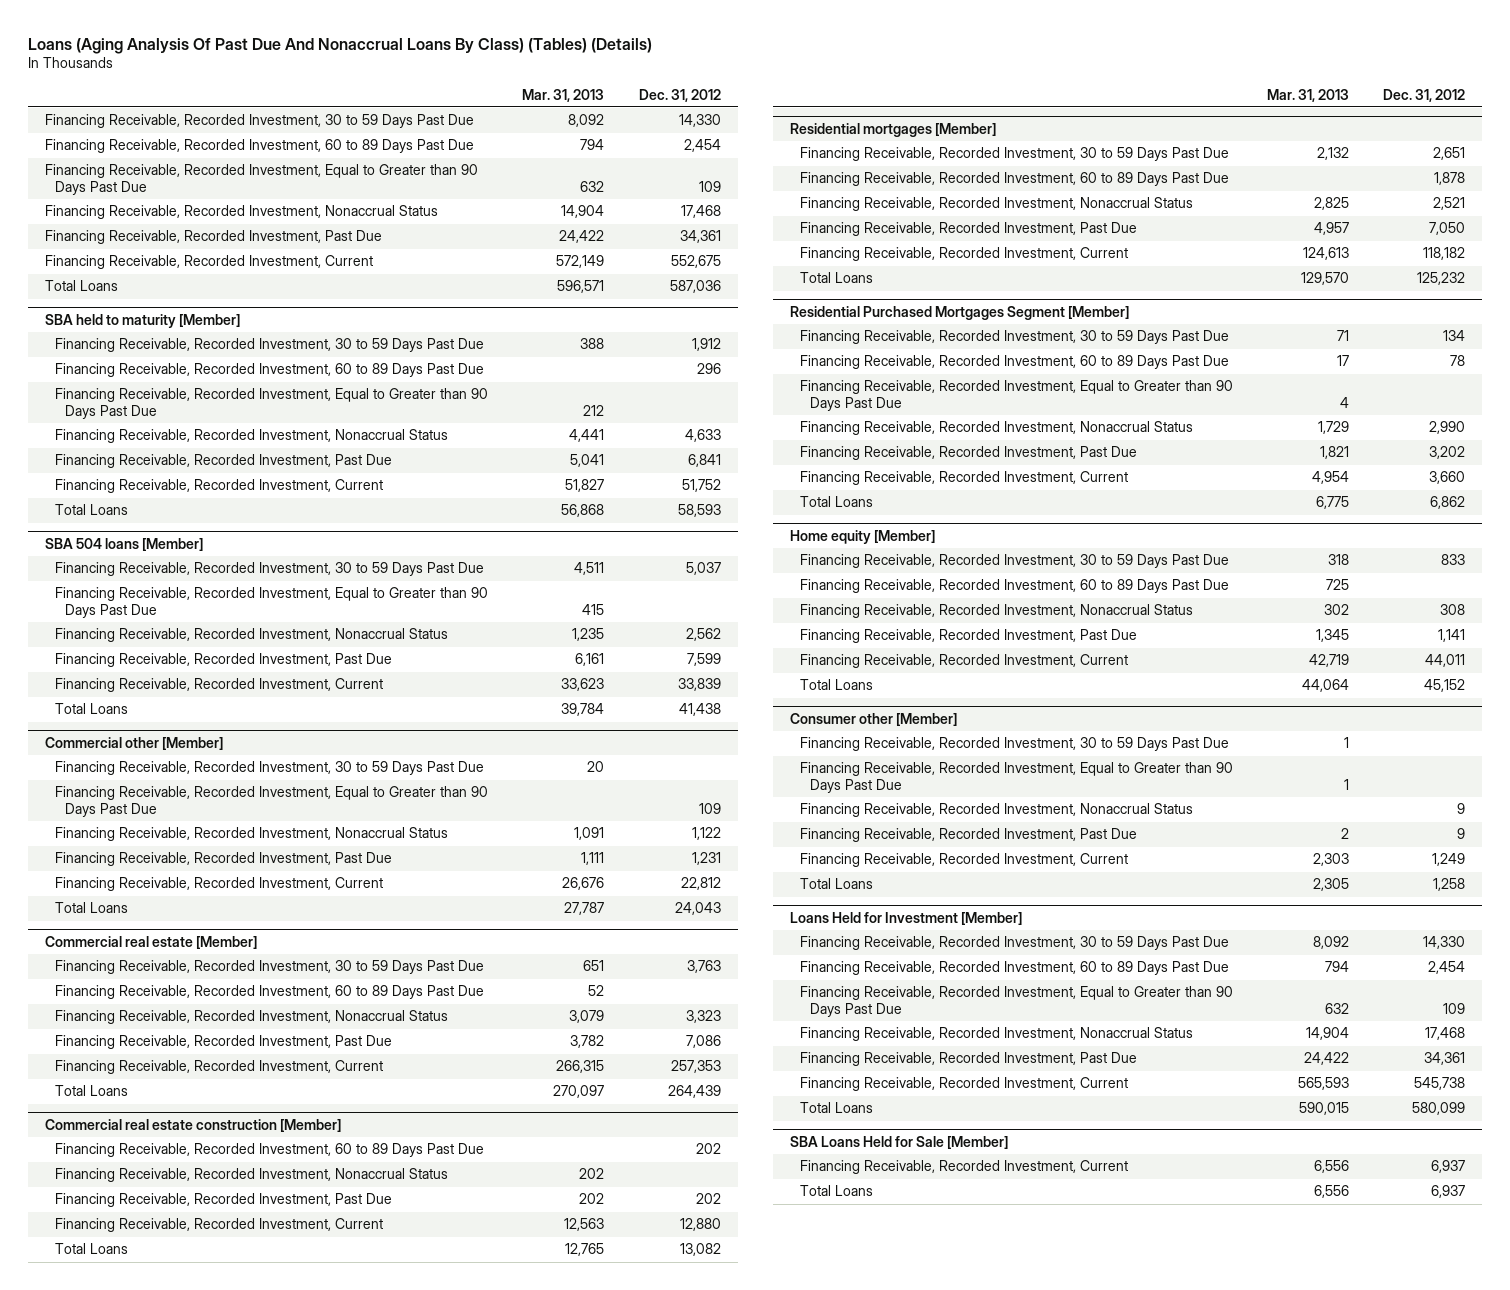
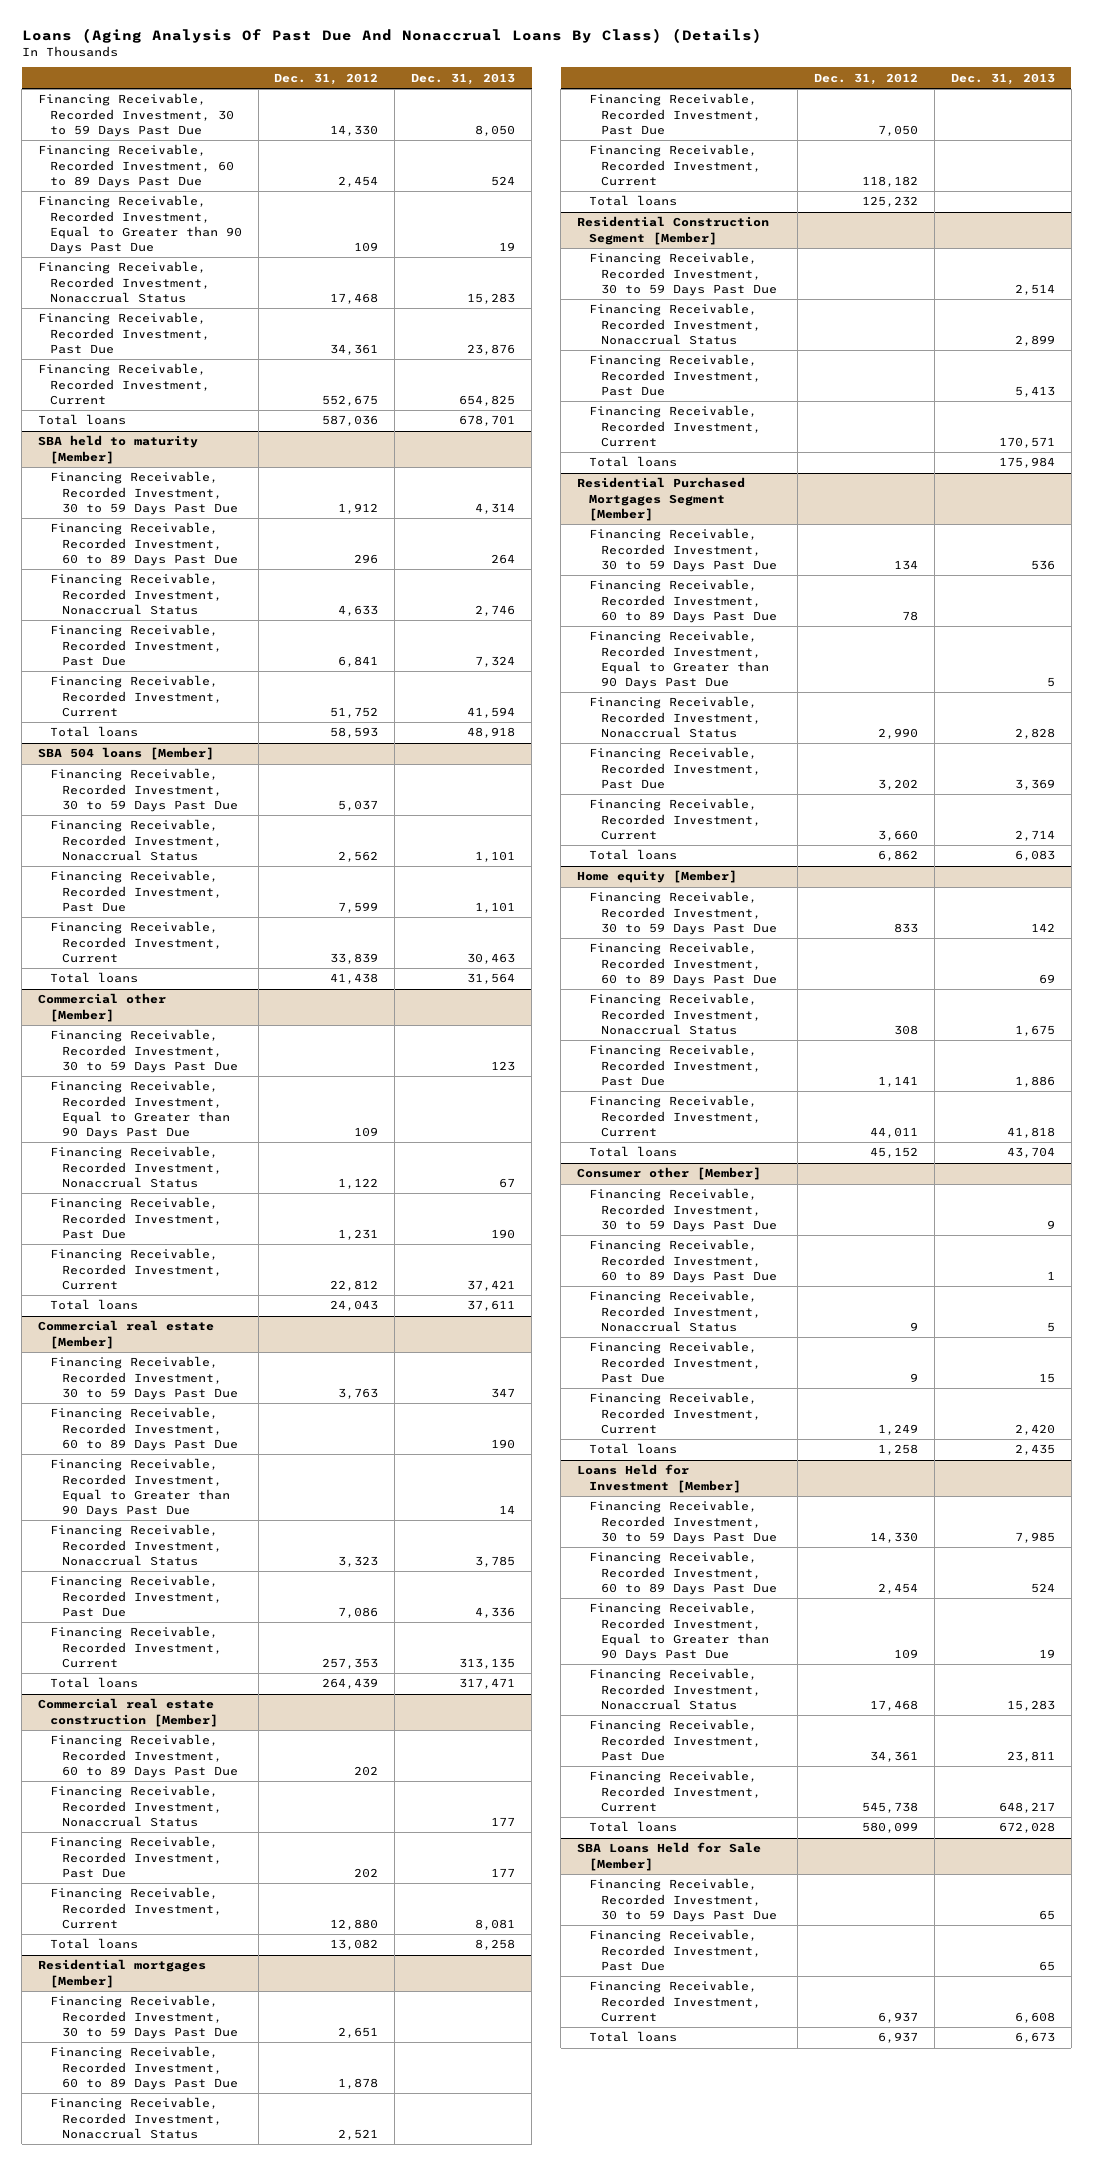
- Loans (Aging Analysis Of Past Due And Nonaccrual Loans By Class) (Tables) (Details)
+ Loans (Aging Analysis Of Past Due And Nonaccrual Loans By Class) (Details)
- | Mar. 31, 2013 | Dec. 31, 2012
+ | Dec. 31, 2012 | Dec. 31, 2013
- Total Loans | 596,571 | 587,036
+ Total loans | 587,036 | 678,701
@ SBA held to maturity [Member]
- Financing Receivable, Recorded Investment, Equal to Greater than 90 Days Past Due | 212 |
- Total Loans | 56,868 | 58,593
+ Total loans | 58,593 | 48,918
@ SBA 504 loans [Member]
- Financing Receivable, Recorded Investment, Equal to Greater than 90 Days Past Due | 415 |
- Total Loans | 39,784 | 41,438
+ Total loans | 41,438 | 31,564
@ Commercial other [Member]
- Total Loans | 27,787 | 24,043
+ Total loans | 24,043 | 37,611
@ Commercial real estate [Member]
+ Financing Receivable, Recorded Investment, Equal to Greater than 90 Days Past Due | | 14
- Total Loans | 270,097 | 264,439
+ Total loans | 264,439 | 317,471
@ Commercial real estate construction [Member]
- Total Loans | 12,765 | 13,082
+ Total loans | 13,082 | 8,258
@ Residential mortgages [Member]
- Total Loans | 129,570 | 125,232
+ Total loans | 125,232 |
+ Residential Construction Segment [Member]
+ Financing Receivable, Recorded Investment, 30 to 59 Days Past Due | | 2,514
+ Financing Receivable, Recorded Investment, Nonaccrual Status | | 2,899
+ Financing Receivable, Recorded Investment, Past Due | | 5,413
+ Financing Receivable, Recorded Investment, Current | | 170,571
+ Total loans | | 175,984
@ Residential Purchased Mortgages Segment [Member]
- Total Loans | 6,775 | 6,862
+ Total loans | 6,862 | 6,083
@ Home equity [Member]
- Total Loans | 44,064 | 45,152
+ Total loans | 45,152 | 43,704
@ Consumer other [Member]
- Financing Receivable, Recorded Investment, Equal to Greater than 90 Days Past Due | 1 |
+ Financing Receivable, Recorded Investment, 60 to 89 Days Past Due | | 1
- Total Loans | 2,305 | 1,258
+ Total loans | 1,258 | 2,435
@ Loans Held for Investment [Member]
- Total Loans | 590,015 | 580,099
+ Total loans | 580,099 | 672,028
@ SBA Loans Held for Sale [Member]
+ Financing Receivable, Recorded Investment, 30 to 59 Days Past Due | | 65
+ Financing Receivable, Recorded Investment, Past Due | | 65
- Total Loans | 6,556 | 6,937
+ Total loans | 6,937 | 6,673

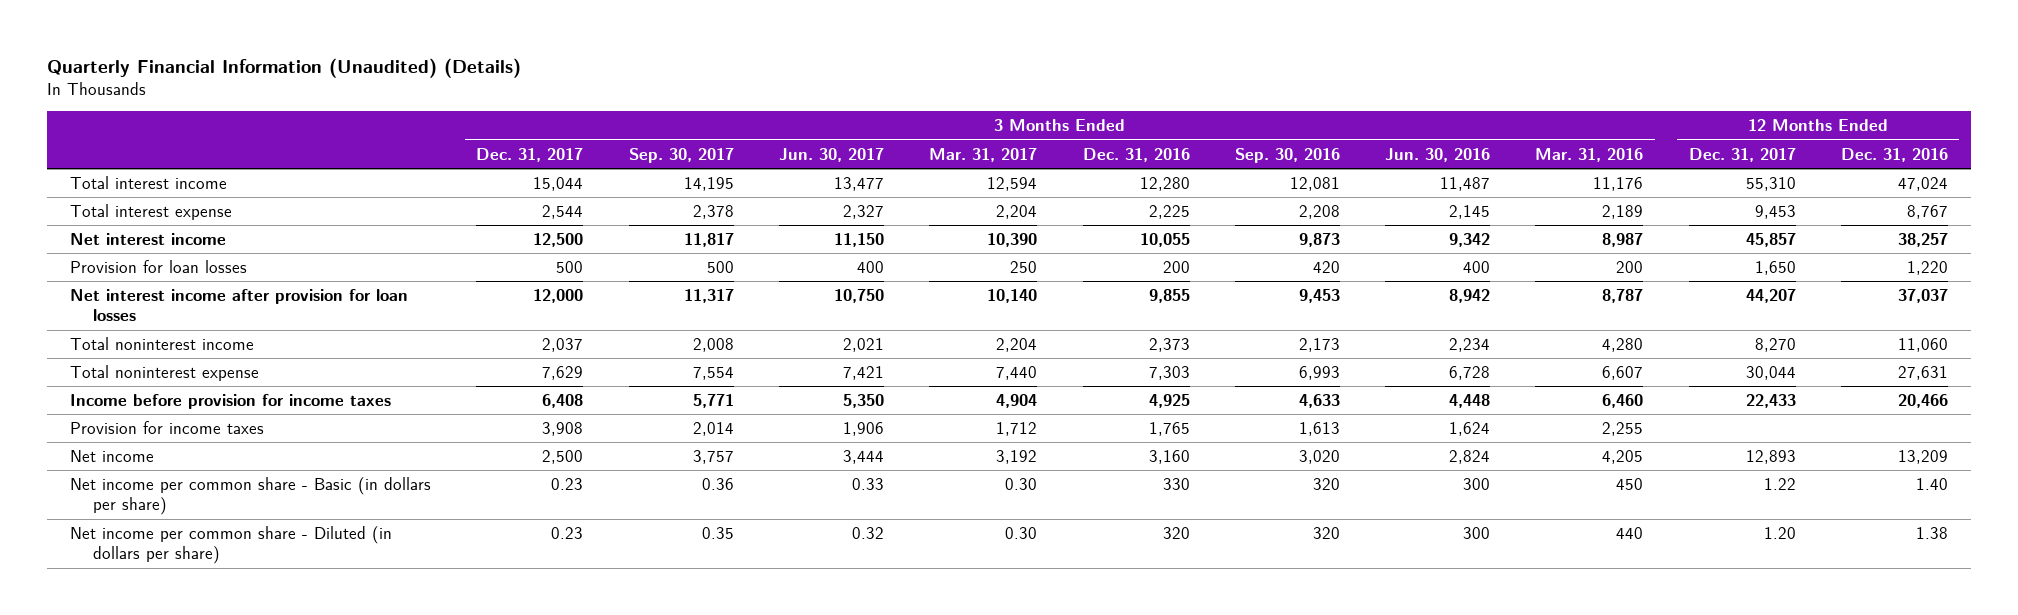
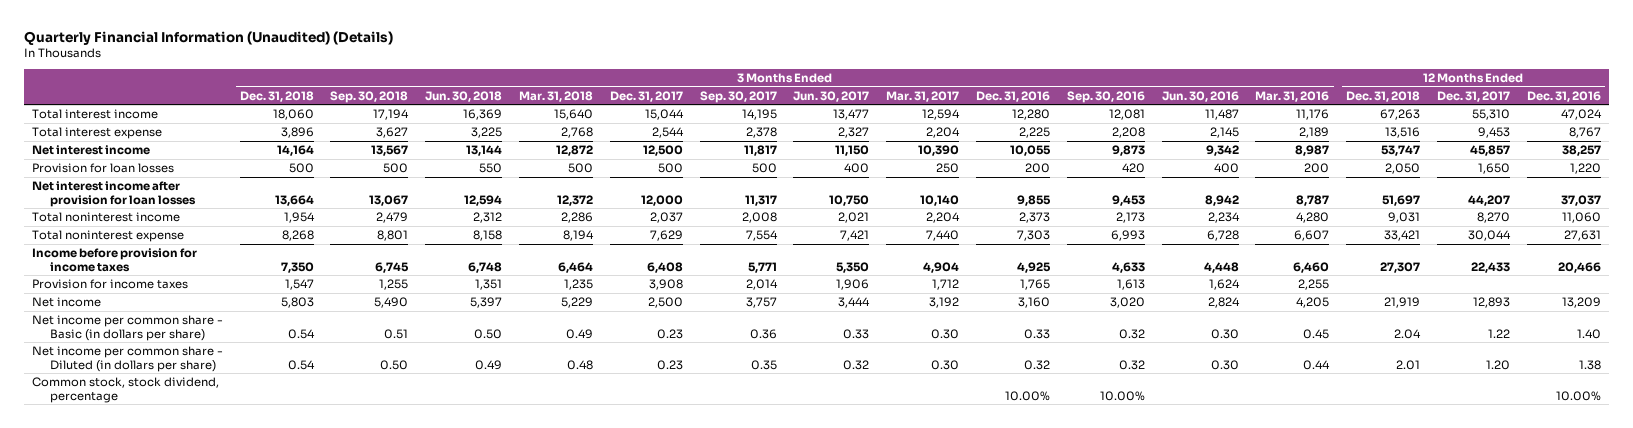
- | 3 Months Ended Dec. 31, 2017 | 3 Months Ended Sep. 30, 2017 | 3 Months Ended Jun. 30, 2017 | 3 Months Ended Mar. 31, 2017 | 3 Months Ended Dec. 31, 2016 | 3 Months Ended Sep. 30, 2016 | 3 Months Ended Jun. 30, 2016 | 3 Months Ended Mar. 31, 2016 | 12 Months Ended Dec. 31, 2017 | 12 Months Ended Dec. 31, 2016
+ | 3 Months Ended Dec. 31, 2018 | 3 Months Ended Sep. 30, 2018 | 3 Months Ended Jun. 30, 2018 | 3 Months Ended Mar. 31, 2018 | 3 Months Ended Dec. 31, 2017 | 3 Months Ended Sep. 30, 2017 | 3 Months Ended Jun. 30, 2017 | 3 Months Ended Mar. 31, 2017 | 3 Months Ended Dec. 31, 2016 | 3 Months Ended Sep. 30, 2016 | 3 Months Ended Jun. 30, 2016 | 3 Months Ended Mar. 31, 2016 | 12 Months Ended Dec. 31, 2018 | 12 Months Ended Dec. 31, 2017 | 12 Months Ended Dec. 31, 2016
- Net income per common share - Basic (in dollars per share) | 0.23 | 0.36 | 0.33 | 0.30 | 330 | 320 | 300 | 450 | 1.22 | 1.40
- Net income per common share - Diluted (in dollars per share) | 0.23 | 0.35 | 0.32 | 0.30 | 320 | 320 | 300 | 440 | 1.20 | 1.38
+ Net income per common share - Basic (in dollars per share) | 0.54 | 0.51 | 0.50 | 0.49 | 0.23 | 0.36 | 0.33 | 0.30 | 0.33 | 0.32 | 0.30 | 0.45 | 2.04 | 1.22 | 1.40
+ Net income per common share - Diluted (in dollars per share) | 0.54 | 0.50 | 0.49 | 0.48 | 0.23 | 0.35 | 0.32 | 0.30 | 0.32 | 0.32 | 0.30 | 0.44 | 2.01 | 1.20 | 1.38
+ Common stock, stock dividend, percentage | | | | | | | | | 10.00% | 10.00% | | | | | 10.00%

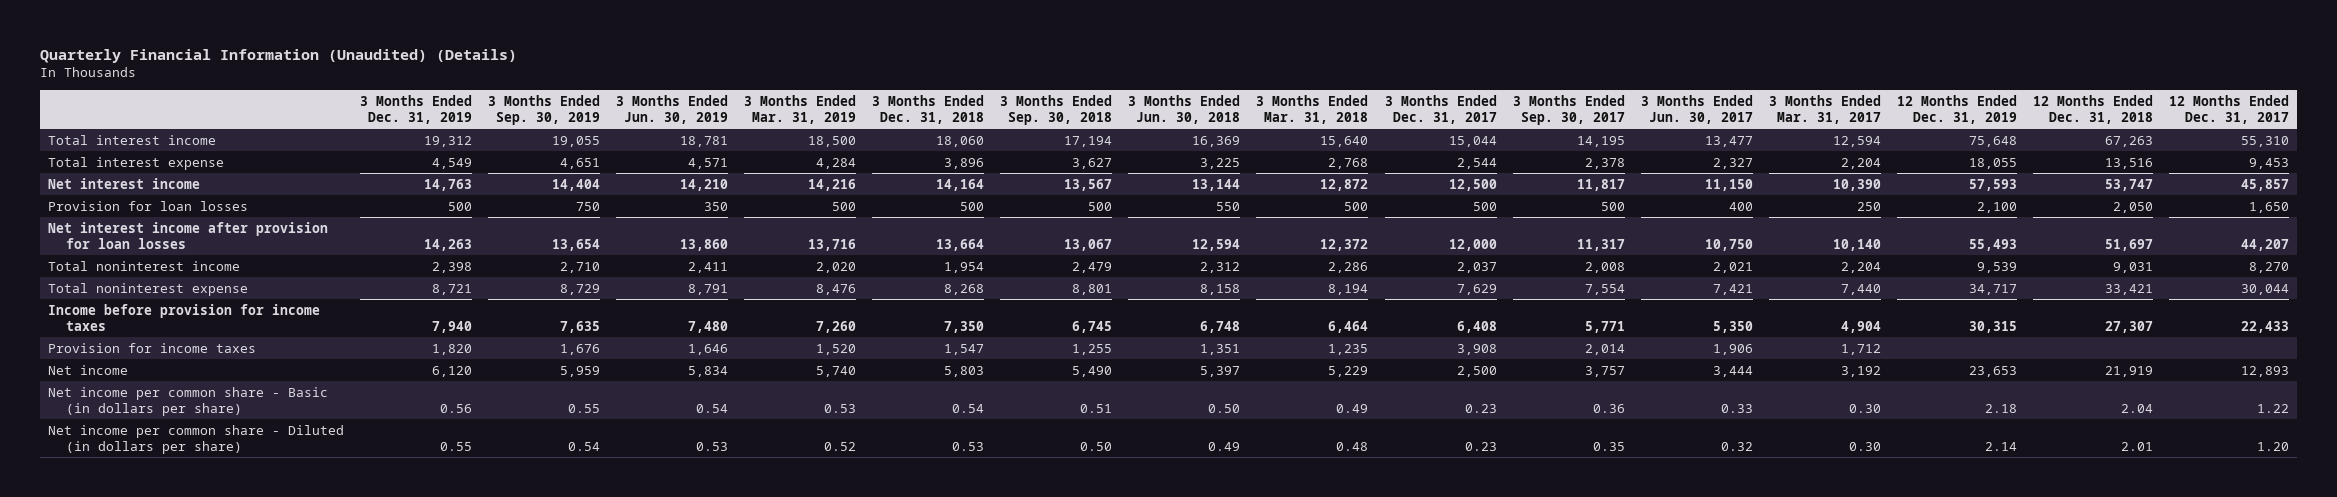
- | 3 Months Ended Dec. 31, 2018 | 3 Months Ended Sep. 30, 2018 | 3 Months Ended Jun. 30, 2018 | 3 Months Ended Mar. 31, 2018 | 3 Months Ended Dec. 31, 2017 | 3 Months Ended Sep. 30, 2017 | 3 Months Ended Jun. 30, 2017 | 3 Months Ended Mar. 31, 2017 | 3 Months Ended Dec. 31, 2016 | 3 Months Ended Sep. 30, 2016 | 3 Months Ended Jun. 30, 2016 | 3 Months Ended Mar. 31, 2016 | 12 Months Ended Dec. 31, 2018 | 12 Months Ended Dec. 31, 2017 | 12 Months Ended Dec. 31, 2016
+ | 3 Months Ended Dec. 31, 2019 | 3 Months Ended Sep. 30, 2019 | 3 Months Ended Jun. 30, 2019 | 3 Months Ended Mar. 31, 2019 | 3 Months Ended Dec. 31, 2018 | 3 Months Ended Sep. 30, 2018 | 3 Months Ended Jun. 30, 2018 | 3 Months Ended Mar. 31, 2018 | 3 Months Ended Dec. 31, 2017 | 3 Months Ended Sep. 30, 2017 | 3 Months Ended Jun. 30, 2017 | 3 Months Ended Mar. 31, 2017 | 12 Months Ended Dec. 31, 2019 | 12 Months Ended Dec. 31, 2018 | 12 Months Ended Dec. 31, 2017
- Net income per common share - Diluted (in dollars per share) | 0.54 | 0.50 | 0.49 | 0.48 | 0.23 | 0.35 | 0.32 | 0.30 | 0.32 | 0.32 | 0.30 | 0.44 | 2.01 | 1.20 | 1.38
- Common stock, stock dividend, percentage | | | | | | | | | 10.00% | 10.00% | | | | | 10.00%
+ Net income per common share - Diluted (in dollars per share) | 0.55 | 0.54 | 0.53 | 0.52 | 0.53 | 0.50 | 0.49 | 0.48 | 0.23 | 0.35 | 0.32 | 0.30 | 2.14 | 2.01 | 1.20

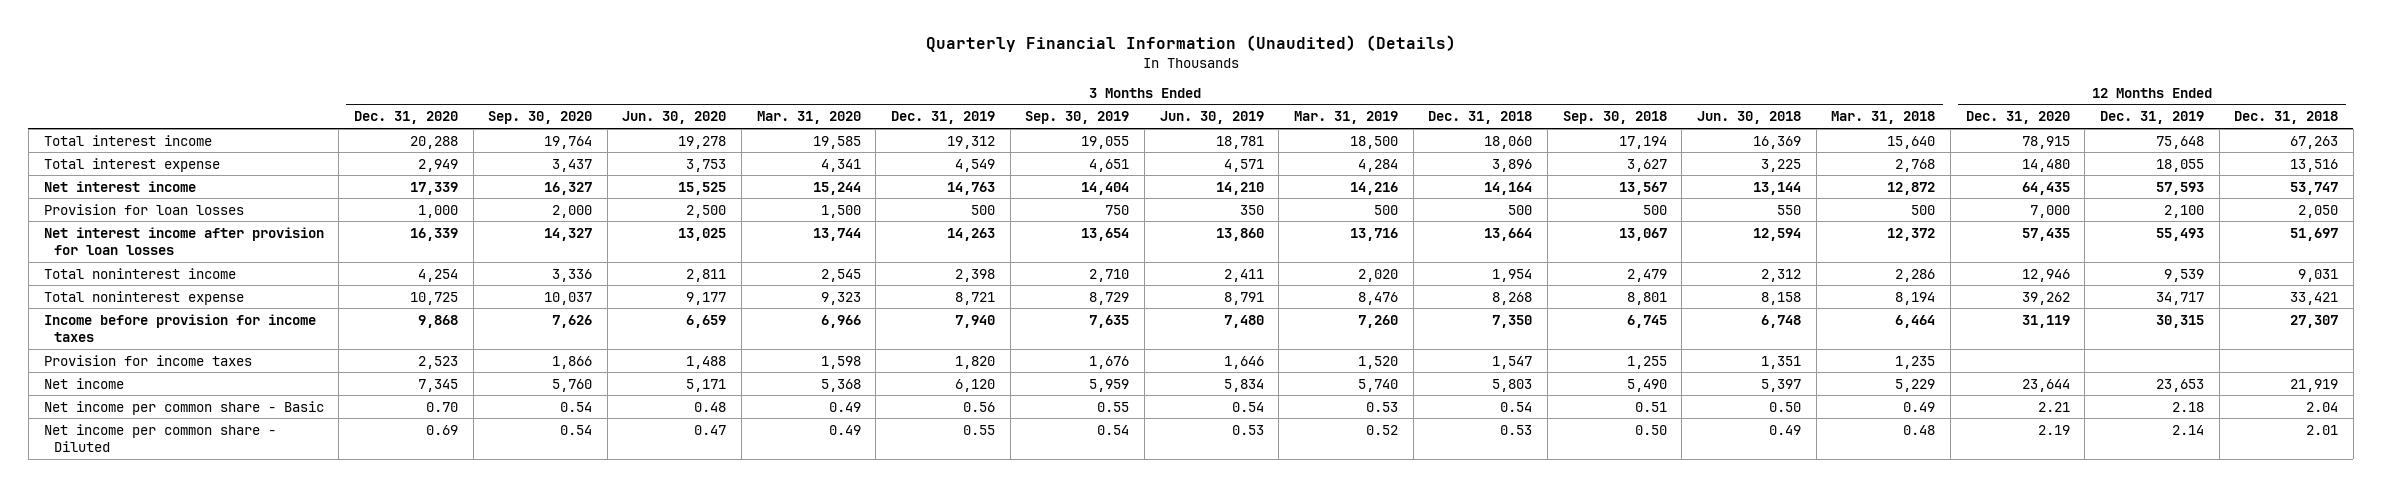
- | 3 Months Ended Dec. 31, 2019 | 3 Months Ended Sep. 30, 2019 | 3 Months Ended Jun. 30, 2019 | 3 Months Ended Mar. 31, 2019 | 3 Months Ended Dec. 31, 2018 | 3 Months Ended Sep. 30, 2018 | 3 Months Ended Jun. 30, 2018 | 3 Months Ended Mar. 31, 2018 | 3 Months Ended Dec. 31, 2017 | 3 Months Ended Sep. 30, 2017 | 3 Months Ended Jun. 30, 2017 | 3 Months Ended Mar. 31, 2017 | 12 Months Ended Dec. 31, 2019 | 12 Months Ended Dec. 31, 2018 | 12 Months Ended Dec. 31, 2017
+ | 3 Months Ended Dec. 31, 2020 | 3 Months Ended Sep. 30, 2020 | 3 Months Ended Jun. 30, 2020 | 3 Months Ended Mar. 31, 2020 | 3 Months Ended Dec. 31, 2019 | 3 Months Ended Sep. 30, 2019 | 3 Months Ended Jun. 30, 2019 | 3 Months Ended Mar. 31, 2019 | 3 Months Ended Dec. 31, 2018 | 3 Months Ended Sep. 30, 2018 | 3 Months Ended Jun. 30, 2018 | 3 Months Ended Mar. 31, 2018 | 12 Months Ended Dec. 31, 2020 | 12 Months Ended Dec. 31, 2019 | 12 Months Ended Dec. 31, 2018
- Net income per common share - Basic (in dollars per share) | 0.56 | 0.55 | 0.54 | 0.53 | 0.54 | 0.51 | 0.50 | 0.49 | 0.23 | 0.36 | 0.33 | 0.30 | 2.18 | 2.04 | 1.22
- Net income per common share - Diluted (in dollars per share) | 0.55 | 0.54 | 0.53 | 0.52 | 0.53 | 0.50 | 0.49 | 0.48 | 0.23 | 0.35 | 0.32 | 0.30 | 2.14 | 2.01 | 1.20
+ Net income per common share - Basic | 0.70 | 0.54 | 0.48 | 0.49 | 0.56 | 0.55 | 0.54 | 0.53 | 0.54 | 0.51 | 0.50 | 0.49 | 2.21 | 2.18 | 2.04
+ Net income per common share - Diluted | 0.69 | 0.54 | 0.47 | 0.49 | 0.55 | 0.54 | 0.53 | 0.52 | 0.53 | 0.50 | 0.49 | 0.48 | 2.19 | 2.14 | 2.01

